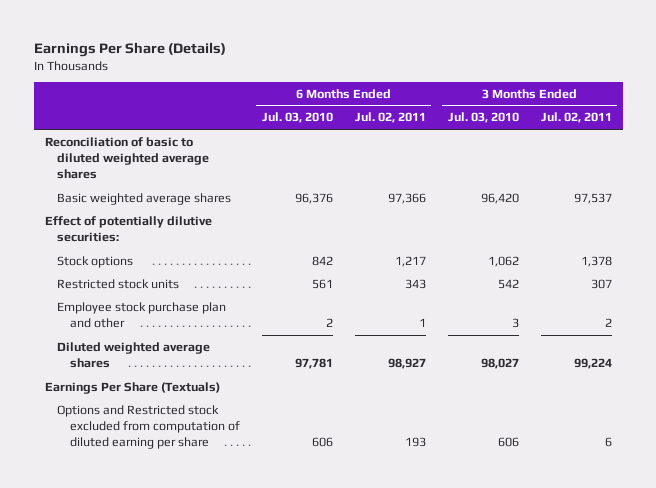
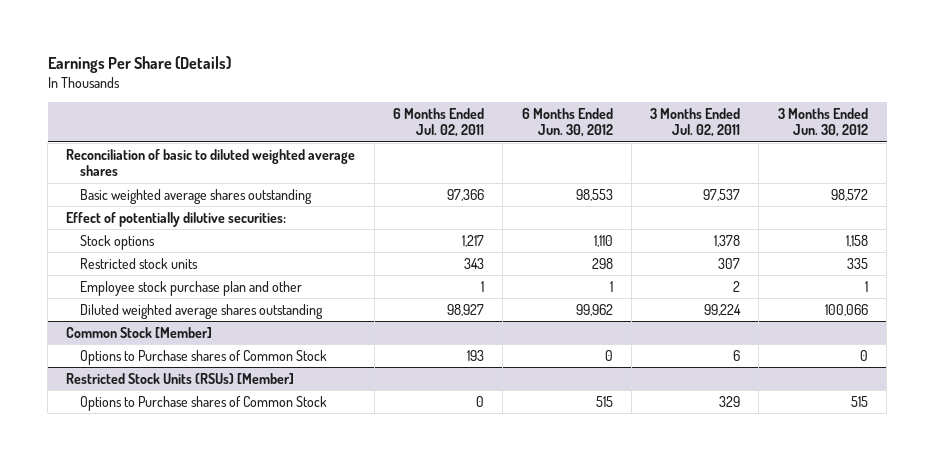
- | 6 Months Ended Jul. 03, 2010 | 6 Months Ended Jul. 02, 2011 | 3 Months Ended Jul. 03, 2010 | 3 Months Ended Jul. 02, 2011
+ | 6 Months Ended Jul. 02, 2011 | 6 Months Ended Jun. 30, 2012 | 3 Months Ended Jul. 02, 2011 | 3 Months Ended Jun. 30, 2012
- Basic weighted average shares | 96,376 | 97,366 | 96,420 | 97,537
+ Basic weighted average shares outstanding | 97,366 | 98,553 | 97,537 | 98,572
- Diluted weighted average shares | 97,781 | 98,927 | 98,027 | 99,224
- Earnings Per Share (Textuals)
- Options and Restricted stock excluded from computation of diluted earning per share | 606 | 193 | 606 | 6
+ Diluted weighted average shares outstanding | 98,927 | 99,962 | 99,224 | 100,066
+ Common Stock [Member]
+ Options to Purchase shares of Common Stock | 193 | 0 | 6 | 0
+ Restricted Stock Units (RSUs) [Member]
+ Options to Purchase shares of Common Stock | 0 | 515 | 329 | 515

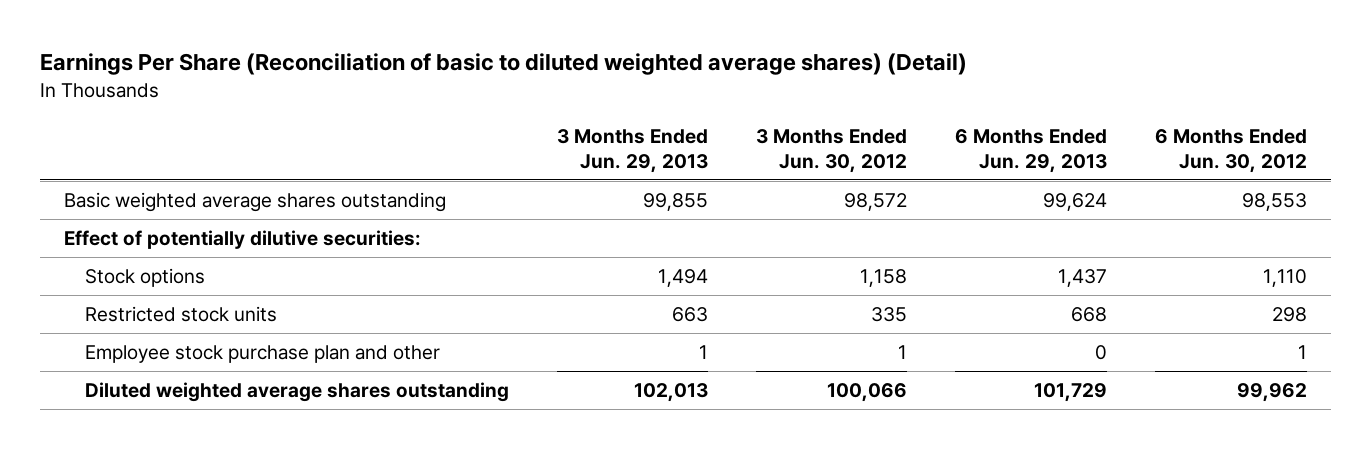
- Earnings Per Share (Details)
+ Earnings Per Share (Reconciliation of basic to diluted weighted average shares) (Detail)
- | 6 Months Ended Jul. 02, 2011 | 6 Months Ended Jun. 30, 2012 | 3 Months Ended Jul. 02, 2011 | 3 Months Ended Jun. 30, 2012
+ | 3 Months Ended Jun. 29, 2013 | 3 Months Ended Jun. 30, 2012 | 6 Months Ended Jun. 29, 2013 | 6 Months Ended Jun. 30, 2012
- Reconciliation of basic to diluted weighted average shares
- Common Stock [Member]
- Options to Purchase shares of Common Stock | 193 | 0 | 6 | 0
- Restricted Stock Units (RSUs) [Member]
- Options to Purchase shares of Common Stock | 0 | 515 | 329 | 515

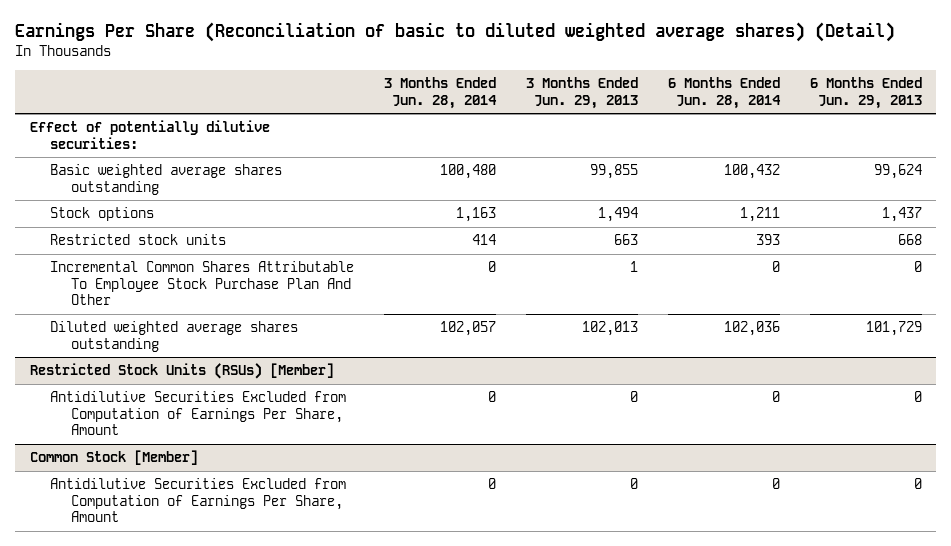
- | 3 Months Ended Jun. 29, 2013 | 3 Months Ended Jun. 30, 2012 | 6 Months Ended Jun. 29, 2013 | 6 Months Ended Jun. 30, 2012
+ | 3 Months Ended Jun. 28, 2014 | 3 Months Ended Jun. 29, 2013 | 6 Months Ended Jun. 28, 2014 | 6 Months Ended Jun. 29, 2013
moved down: Basic weighted average shares outstanding | 100,480 | 99,855 | 100,432 | 99,624
- Employee stock purchase plan and other | 1 | 1 | 0 | 1
+ Incremental Common Shares Attributable To Employee Stock Purchase Plan And Other | 0 | 1 | 0 | 0
+ Restricted Stock Units (RSUs) [Member]
+ Antidilutive Securities Excluded from Computation of Earnings Per Share, Amount | 0 | 0 | 0 | 0
+ Common Stock [Member]
+ Antidilutive Securities Excluded from Computation of Earnings Per Share, Amount | 0 | 0 | 0 | 0

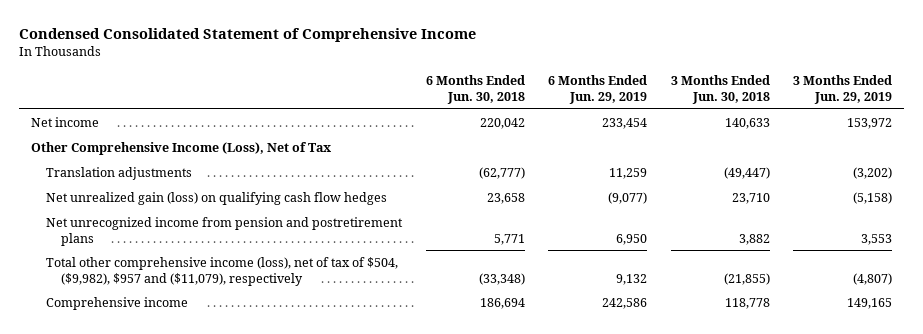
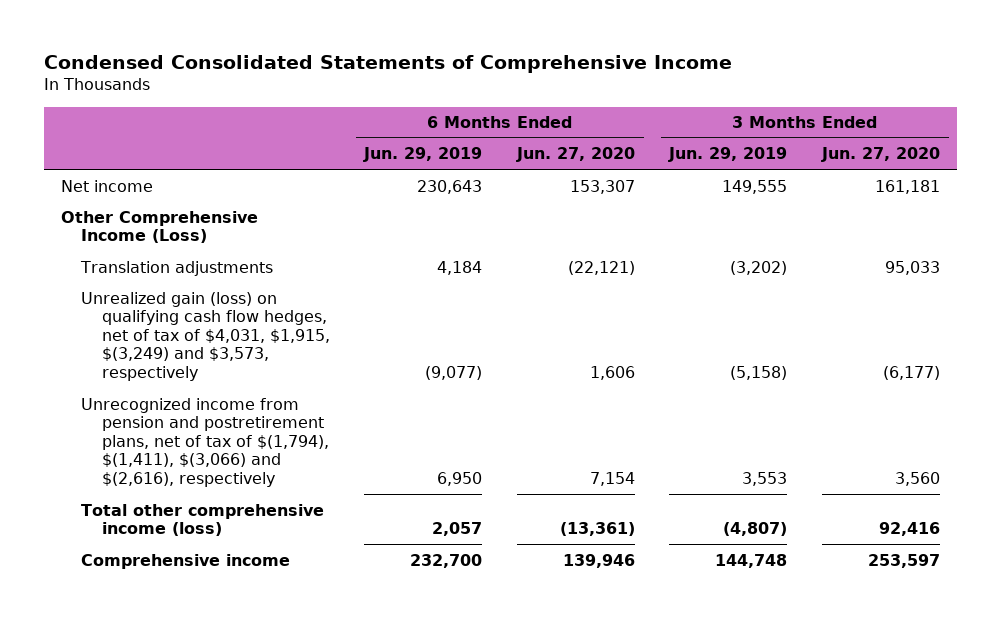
- Condensed Consolidated Statement of Comprehensive Income
+ Condensed Consolidated Statements of Comprehensive Income
- | 6 Months Ended Jun. 30, 2018 | 6 Months Ended Jun. 29, 2019 | 3 Months Ended Jun. 30, 2018 | 3 Months Ended Jun. 29, 2019
+ | 6 Months Ended Jun. 29, 2019 | 6 Months Ended Jun. 27, 2020 | 3 Months Ended Jun. 29, 2019 | 3 Months Ended Jun. 27, 2020
- Net income | 220,042 | 233,454 | 140,633 | 153,972
- Other Comprehensive Income (Loss), Net of Tax
- Translation adjustments | (62,777) | 11,259 | (49,447) | (3,202)
- Net unrealized gain (loss) on qualifying cash flow hedges | 23,658 | (9,077) | 23,710 | (5,158)
- Net unrecognized income from pension and postretirement plans | 5,771 | 6,950 | 3,882 | 3,553
- Total other comprehensive income (loss), net of tax of $504, ($9,982), $957 and ($11,079), respectively | (33,348) | 9,132 | (21,855) | (4,807)
- Comprehensive income | 186,694 | 242,586 | 118,778 | 149,165
+ Net income | 230,643 | 153,307 | 149,555 | 161,181
+ Other Comprehensive Income (Loss)
+ Translation adjustments | 4,184 | (22,121) | (3,202) | 95,033
+ Unrealized gain (loss) on qualifying cash flow hedges, net of tax of $4,031, $1,915, $(3,249) and $3,573, respectively | (9,077) | 1,606 | (5,158) | (6,177)
+ Unrecognized income from pension and postretirement plans, net of tax of $(1,794), $(1,411), $(3,066) and $(2,616), respectively | 6,950 | 7,154 | 3,553 | 3,560
+ Total other comprehensive income (loss) | 2,057 | (13,361) | (4,807) | 92,416
+ Comprehensive income | 232,700 | 139,946 | 144,748 | 253,597

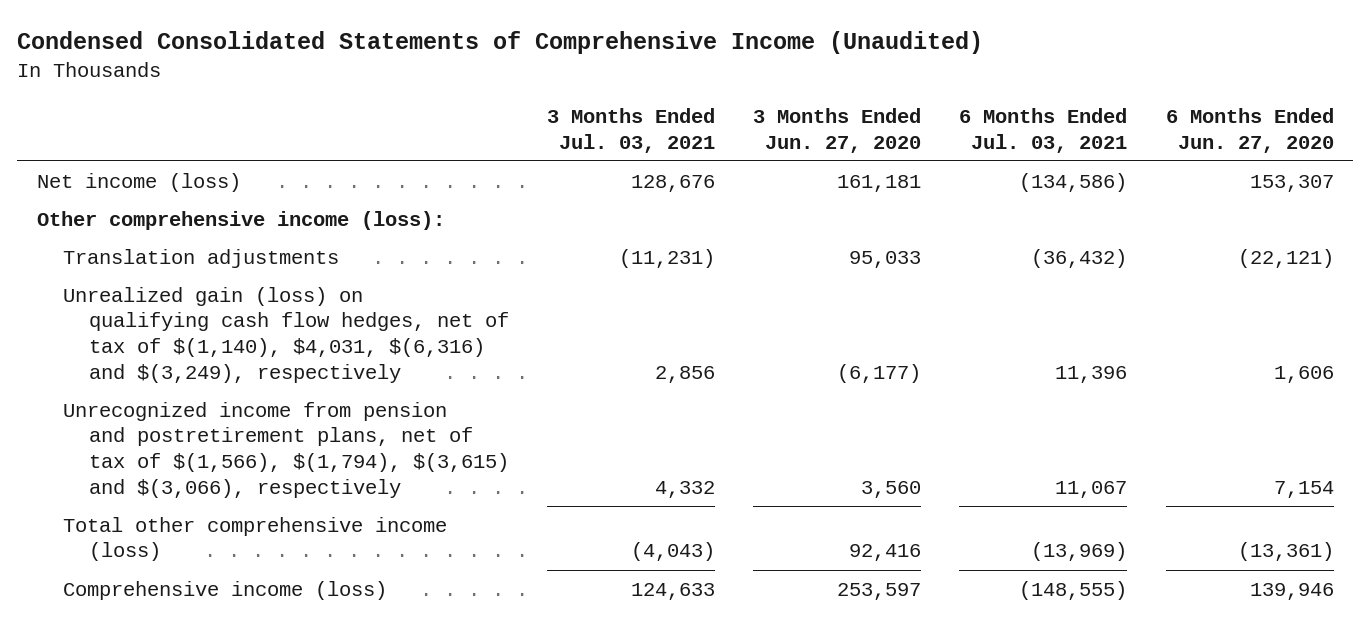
- Condensed Consolidated Statements of Comprehensive Income
+ Condensed Consolidated Statements of Comprehensive Income (Unaudited)
- | 6 Months Ended Jun. 29, 2019 | 6 Months Ended Jun. 27, 2020 | 3 Months Ended Jun. 29, 2019 | 3 Months Ended Jun. 27, 2020
+ | 3 Months Ended Jul. 03, 2021 | 3 Months Ended Jun. 27, 2020 | 6 Months Ended Jul. 03, 2021 | 6 Months Ended Jun. 27, 2020
- Net income | 230,643 | 153,307 | 149,555 | 161,181
- Other Comprehensive Income (Loss)
+ Net income (loss) | 128,676 | 161,181 | (134,586) | 153,307
+ Other comprehensive income (loss):
- Unrealized gain (loss) on qualifying cash flow hedges, net of tax of $4,031, $1,915, $(3,249) and $3,573, respectively | (9,077) | 1,606 | (5,158) | (6,177)
- Unrecognized income from pension and postretirement plans, net of tax of $(1,794), $(1,411), $(3,066) and $(2,616), respectively | 6,950 | 7,154 | 3,553 | 3,560
+ Unrealized gain (loss) on qualifying cash flow hedges, net of tax of $(1,140), $4,031, $(6,316) and $(3,249), respectively | 2,856 | (6,177) | 11,396 | 1,606
+ Unrecognized income from pension and postretirement plans, net of tax of $(1,566), $(1,794), $(3,615) and $(3,066), respectively | 4,332 | 3,560 | 11,067 | 7,154
- Comprehensive income | 232,700 | 139,946 | 144,748 | 253,597
+ Comprehensive income (loss) | 124,633 | 253,597 | (148,555) | 139,946

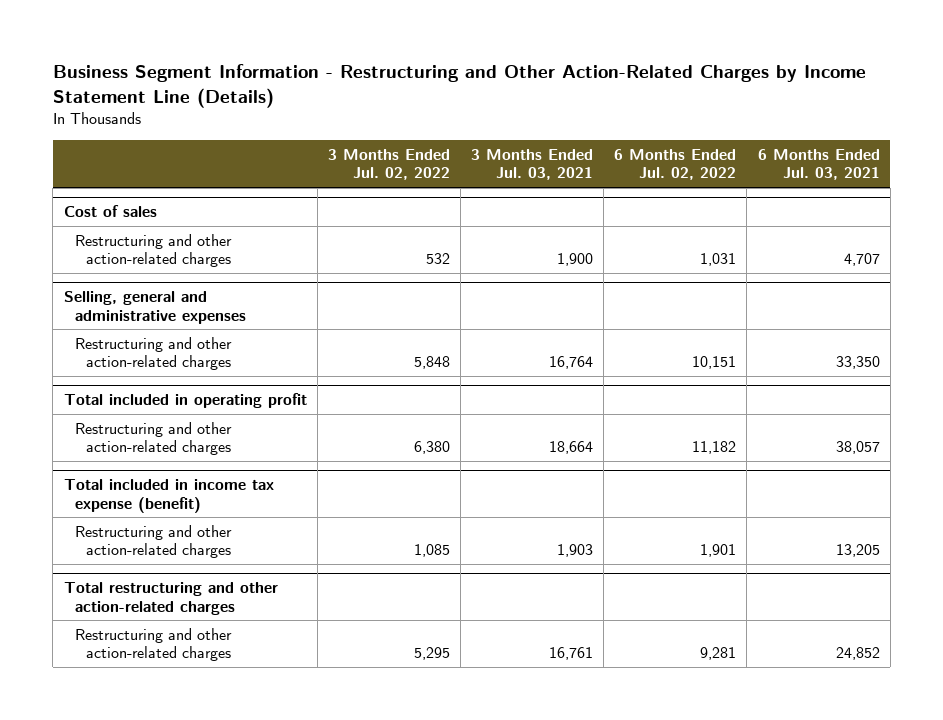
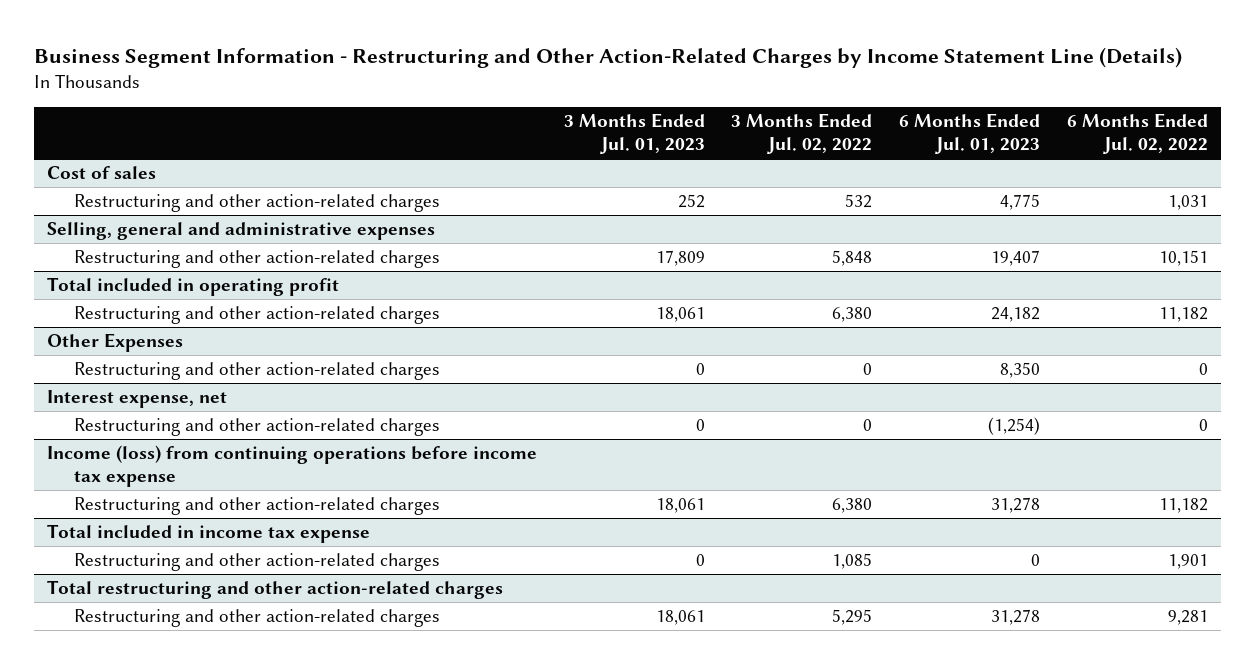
- | 3 Months Ended Jul. 02, 2022 | 3 Months Ended Jul. 03, 2021 | 6 Months Ended Jul. 02, 2022 | 6 Months Ended Jul. 03, 2021
+ | 3 Months Ended Jul. 01, 2023 | 3 Months Ended Jul. 02, 2022 | 6 Months Ended Jul. 01, 2023 | 6 Months Ended Jul. 02, 2022
- Total included in income tax expense (benefit)
+ Other Expenses
+ Restructuring and other action-related charges | 0 | 0 | 8,350 | 0
+ Interest expense, net
+ Restructuring and other action-related charges | 0 | 0 | (1,254) | 0
+ Income (loss) from continuing operations before income tax expense
+ Restructuring and other action-related charges | 18,061 | 6,380 | 31,278 | 11,182
+ Total included in income tax expense

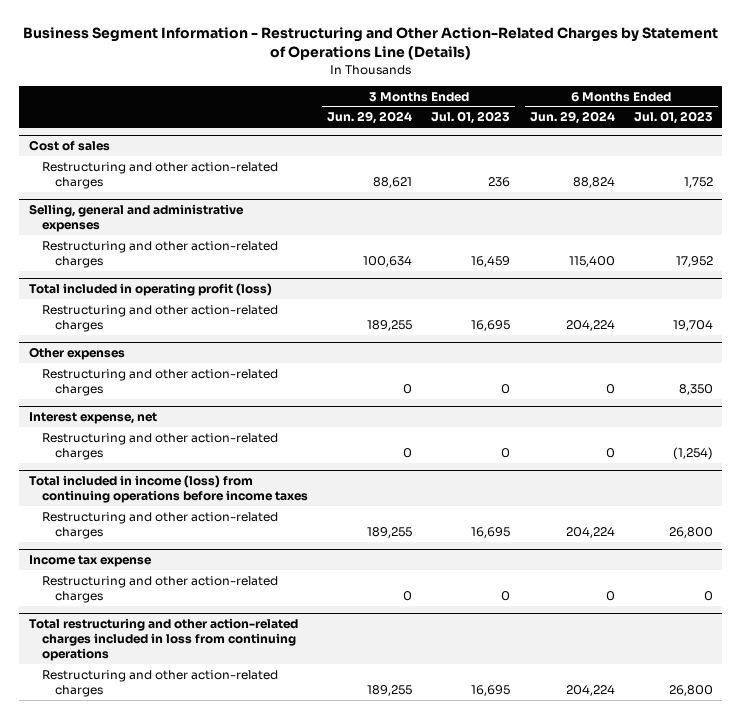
- Business Segment Information - Restructuring and Other Action-Related Charges by Income Statement Line (Details)
+ Business Segment Information - Restructuring and Other Action-Related Charges by Statement of Operations Line (Details)
- | 3 Months Ended Jul. 01, 2023 | 3 Months Ended Jul. 02, 2022 | 6 Months Ended Jul. 01, 2023 | 6 Months Ended Jul. 02, 2022
+ | 3 Months Ended Jun. 29, 2024 | 3 Months Ended Jul. 01, 2023 | 6 Months Ended Jun. 29, 2024 | 6 Months Ended Jul. 01, 2023
@ Cost of sales
- Restructuring and other action-related charges | 252 | 532 | 4,775 | 1,031
+ Restructuring and other action-related charges | 88,621 | 236 | 88,824 | 1,752
@ Selling, general and administrative expenses
- Restructuring and other action-related charges | 17,809 | 5,848 | 19,407 | 10,151
- Total included in operating profit
- Restructuring and other action-related charges | 18,061 | 6,380 | 24,182 | 11,182
- Other Expenses
@ Selling, general and administrative expenses
+ Restructuring and other action-related charges | 100,634 | 16,459 | 115,400 | 17,952
+ Total included in operating profit (loss)
+ Restructuring and other action-related charges | 189,255 | 16,695 | 204,224 | 19,704
+ Other expenses
- Income (loss) from continuing operations before income tax expense
- Restructuring and other action-related charges | 18,061 | 6,380 | 31,278 | 11,182
- Total included in income tax expense
+ Total included in income (loss) from continuing operations before income taxes
+ Restructuring and other action-related charges | 189,255 | 16,695 | 204,224 | 26,800
+ Income tax expense
- Total restructuring and other action-related charges
- Restructuring and other action-related charges | 18,061 | 5,295 | 31,278 | 9,281
+ Total restructuring and other action-related charges included in loss from continuing operations
+ Restructuring and other action-related charges | 189,255 | 16,695 | 204,224 | 26,800

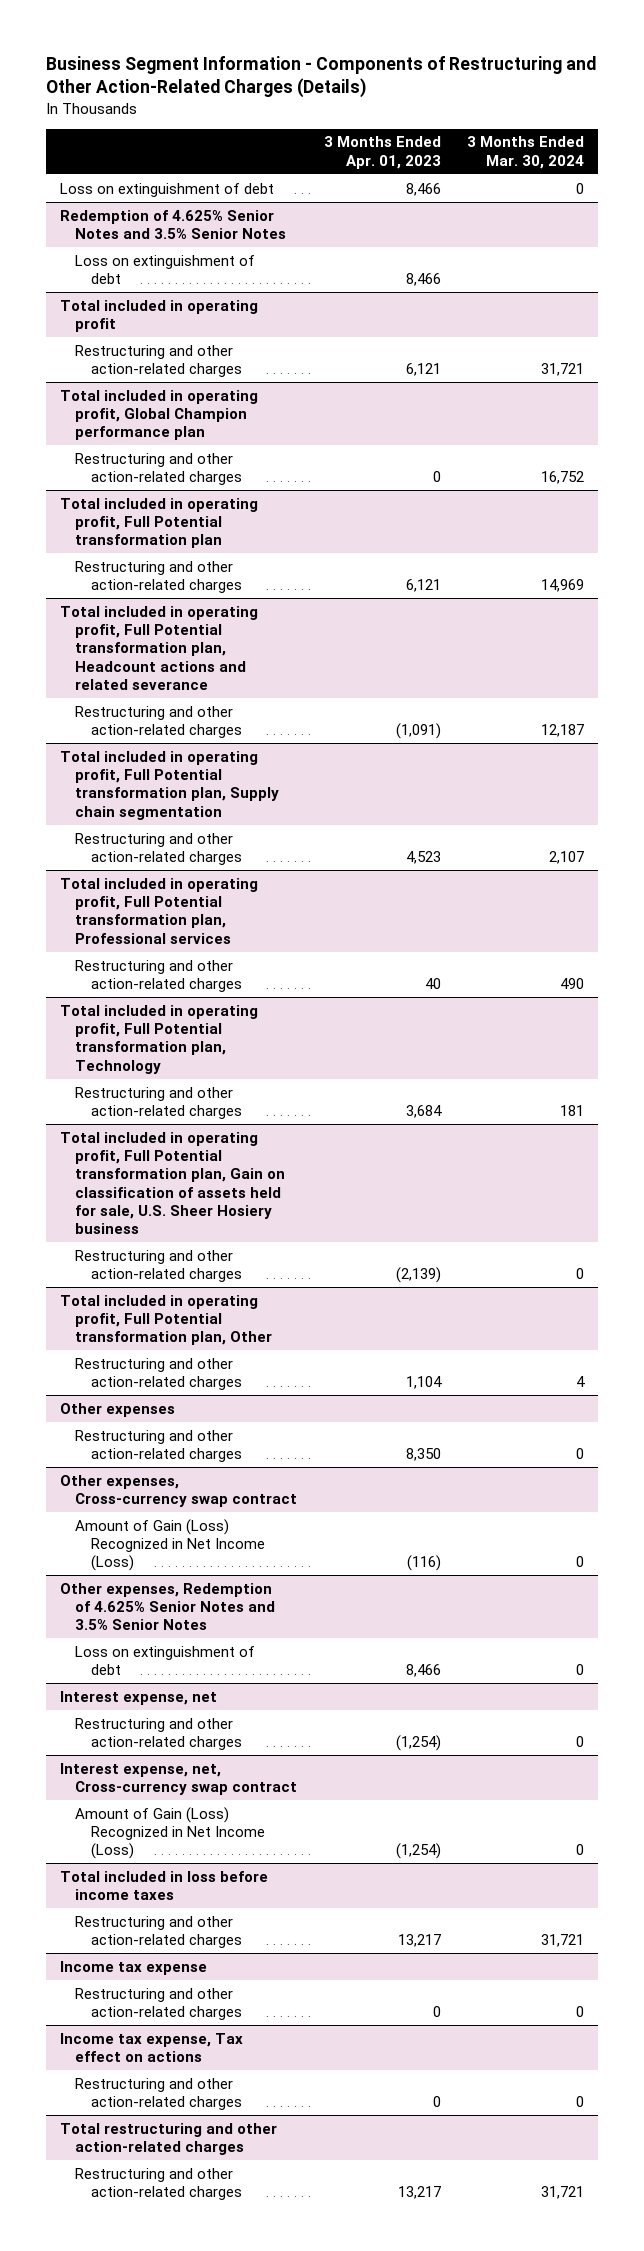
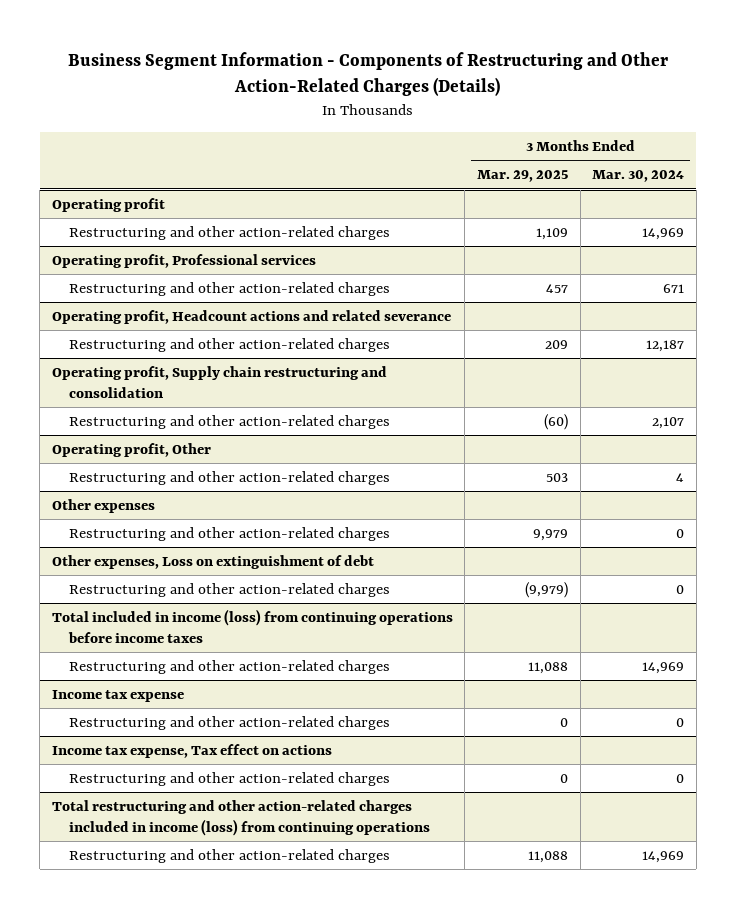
- | 3 Months Ended Apr. 01, 2023 | 3 Months Ended Mar. 30, 2024
+ | 3 Months Ended Mar. 29, 2025 | 3 Months Ended Mar. 30, 2024
- Loss on extinguishment of debt | 8,466 | 0
- Redemption of 4.625% Senior Notes and 3.5% Senior Notes
- Loss on extinguishment of debt | 8,466 |
- Total included in operating profit
- Restructuring and other action-related charges | 6,121 | 31,721
- Total included in operating profit, Global Champion performance plan
- Restructuring and other action-related charges | 0 | 16,752
- Total included in operating profit, Full Potential transformation plan
+ Operating profit
- Total included in operating profit, Full Potential transformation plan, Headcount actions and related severance
+ Operating profit, Professional services
+ Restructuring and other action-related charges | 457 | 671
+ Operating profit, Headcount actions and related severance
- Total included in operating profit, Full Potential transformation plan, Supply chain segmentation
+ Operating profit, Supply chain restructuring and consolidation
- Total included in operating profit, Full Potential transformation plan, Professional services
- Restructuring and other action-related charges | 40 | 490
- Total included in operating profit, Full Potential transformation plan, Technology
- Restructuring and other action-related charges | 3,684 | 181
- Total included in operating profit, Full Potential transformation plan, Gain on classification of assets held for sale, U.S. Sheer Hosiery business
- Restructuring and other action-related charges | (2,139) | 0
- Total included in operating profit, Full Potential transformation plan, Other
+ Operating profit, Other
- Other expenses, Cross-currency swap contract
- Amount of Gain (Loss) Recognized in Net Income (Loss) | (116) | 0
- Other expenses, Redemption of 4.625% Senior Notes and 3.5% Senior Notes
- Loss on extinguishment of debt | 8,466 | 0
- Interest expense, net
+ Other expenses, Loss on extinguishment of debt
- Interest expense, net, Cross-currency swap contract
- Amount of Gain (Loss) Recognized in Net Income (Loss) | (1,254) | 0
- Total included in loss before income taxes
- Restructuring and other action-related charges | 13,217 | 31,721
+ Total included in income (loss) from continuing operations before income taxes
+ Restructuring and other action-related charges | 11,088 | 14,969
- Total restructuring and other action-related charges
- Restructuring and other action-related charges | 13,217 | 31,721
+ Total restructuring and other action-related charges included in income (loss) from continuing operations
+ Restructuring and other action-related charges | 11,088 | 14,969

